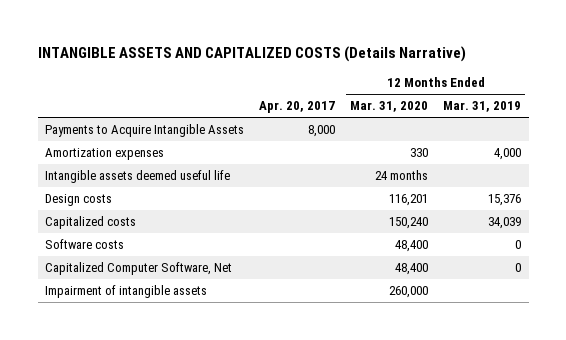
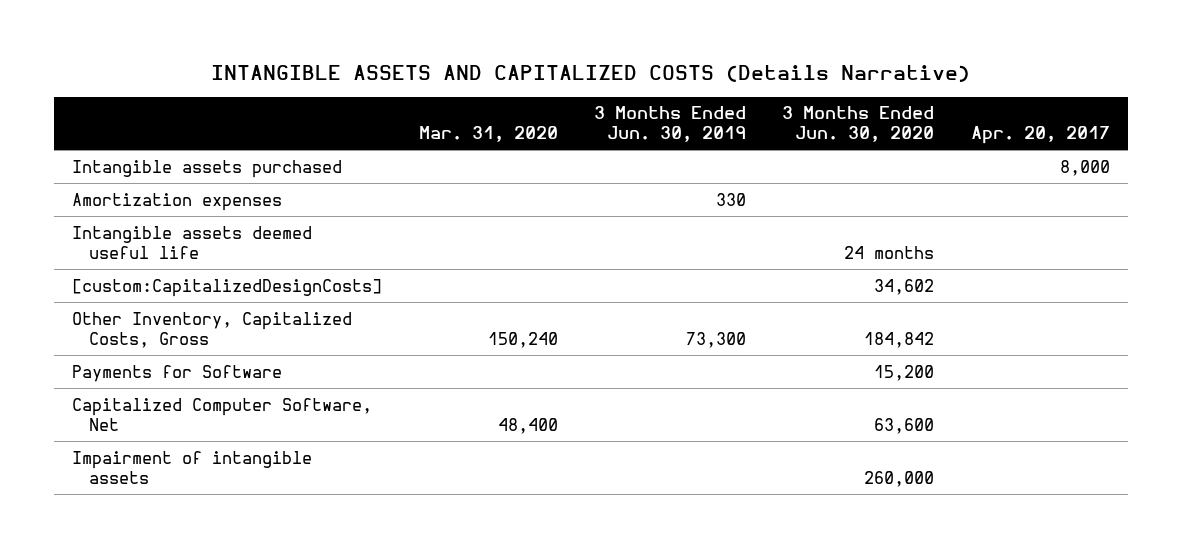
- | Apr. 20, 2017 | 12 Months Ended Mar. 31, 2020 | 12 Months Ended Mar. 31, 2019
+ | Mar. 31, 2020 | 3 Months Ended Jun. 30, 2019 | 3 Months Ended Jun. 30, 2020 | Apr. 20, 2017
- Payments to Acquire Intangible Assets | 8,000 | |
+ Intangible assets purchased | | | | 8,000
- Design costs | | 116,201 | 15,376
- Capitalized costs | | 150,240 | 34,039
- Software costs | | 48,400 | 0
+ [custom:CapitalizedDesignCosts] | | | 34,602 |
+ Other Inventory, Capitalized Costs, Gross | 150,240 | 73,300 | 184,842 |
+ Payments for Software | | | 15,200 |

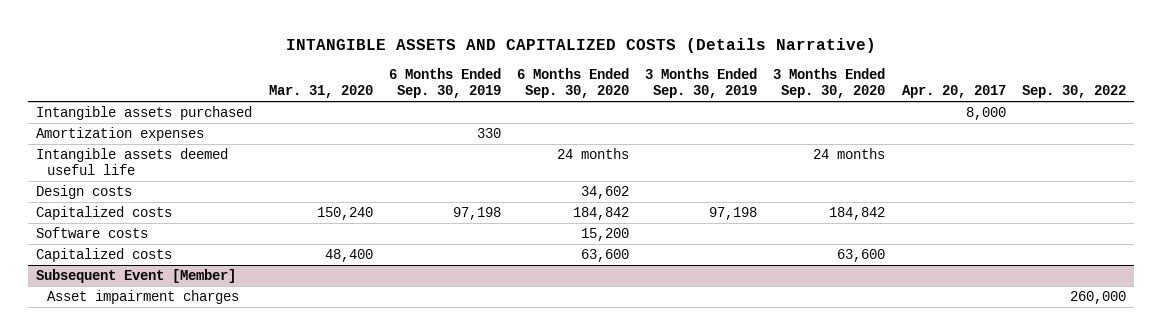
- | Mar. 31, 2020 | 3 Months Ended Jun. 30, 2019 | 3 Months Ended Jun. 30, 2020 | Apr. 20, 2017
+ | Mar. 31, 2020 | 6 Months Ended Sep. 30, 2019 | 6 Months Ended Sep. 30, 2020 | 3 Months Ended Sep. 30, 2019 | 3 Months Ended Sep. 30, 2020 | Apr. 20, 2017 | Sep. 30, 2022
- [custom:CapitalizedDesignCosts] | | | 34,602 |
- Other Inventory, Capitalized Costs, Gross | 150,240 | 73,300 | 184,842 |
- Payments for Software | | | 15,200 |
- Capitalized Computer Software, Net | 48,400 | | 63,600 |
- Impairment of intangible assets | | | 260,000 |
+ Design costs | | | 34,602 | | | |
+ Capitalized costs | 150,240 | 97,198 | 184,842 | 97,198 | 184,842 | |
+ Software costs | | | 15,200 | | | |
+ Capitalized costs | 48,400 | | 63,600 | | 63,600 | |
+ Subsequent Event [Member]
+ Asset impairment charges | | | | | | | 260,000

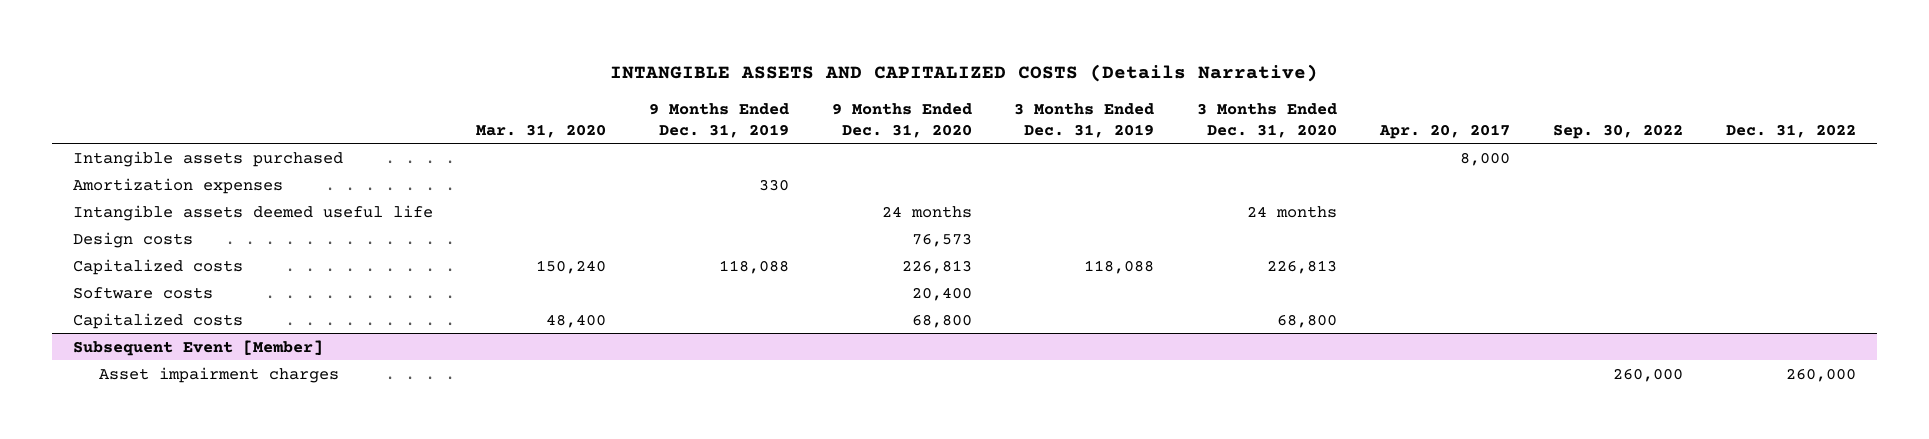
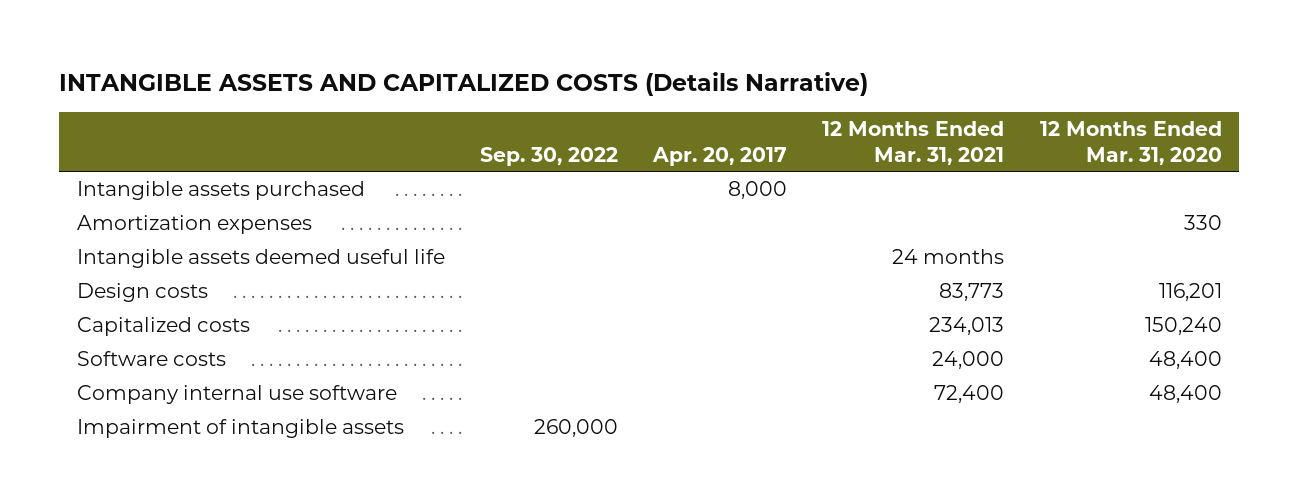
- | Mar. 31, 2020 | 9 Months Ended Dec. 31, 2019 | 9 Months Ended Dec. 31, 2020 | 3 Months Ended Dec. 31, 2019 | 3 Months Ended Dec. 31, 2020 | Apr. 20, 2017 | Sep. 30, 2022 | Dec. 31, 2022
+ | Sep. 30, 2022 | Apr. 20, 2017 | 12 Months Ended Mar. 31, 2021 | 12 Months Ended Mar. 31, 2020
- Capitalized costs | 48,400 | | 68,800 | | 68,800 | | |
- Subsequent Event [Member]
- Asset impairment charges | | | | | | | 260,000 | 260,000
+ Company internal use software | | | 72,400 | 48,400
+ Impairment of intangible assets | 260,000 | | |

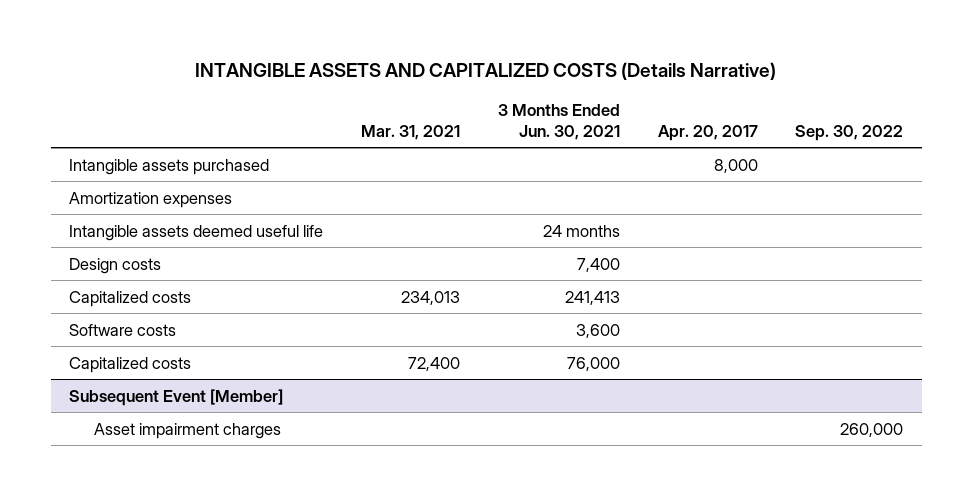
- | Sep. 30, 2022 | Apr. 20, 2017 | 12 Months Ended Mar. 31, 2021 | 12 Months Ended Mar. 31, 2020
+ | Mar. 31, 2021 | 3 Months Ended Jun. 30, 2021 | Apr. 20, 2017 | Sep. 30, 2022
- Company internal use software | | | 72,400 | 48,400
- Impairment of intangible assets | 260,000 | | |
+ Capitalized costs | 72,400 | 76,000 | |
+ Subsequent Event [Member]
+ Asset impairment charges | | | | 260,000

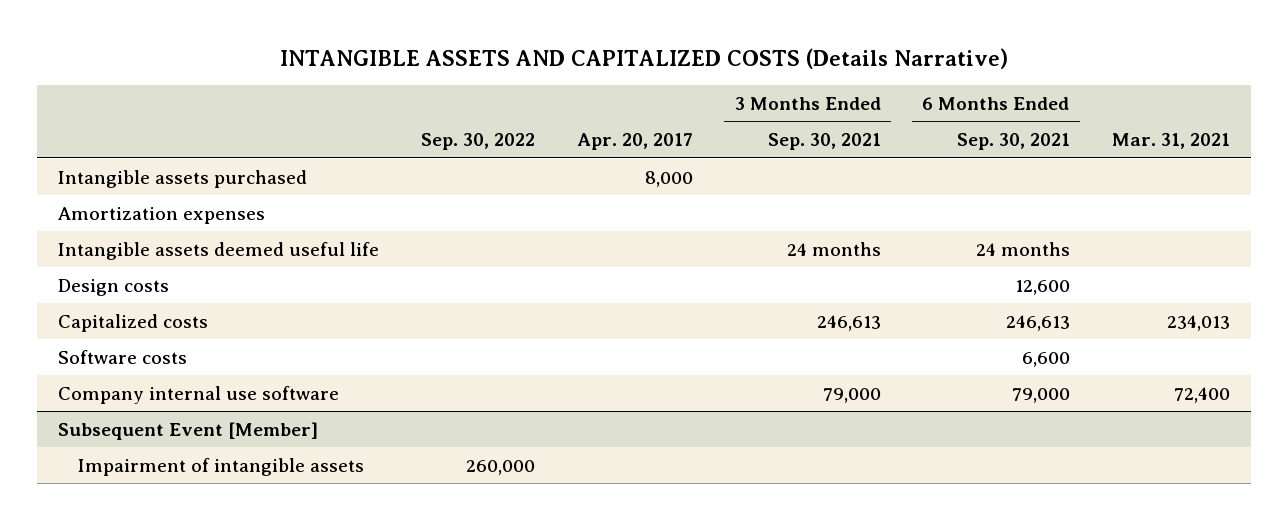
- | Mar. 31, 2021 | 3 Months Ended Jun. 30, 2021 | Apr. 20, 2017 | Sep. 30, 2022
+ | Sep. 30, 2022 | Apr. 20, 2017 | 3 Months Ended Sep. 30, 2021 | 6 Months Ended Sep. 30, 2021 | Mar. 31, 2021
- Capitalized costs | 72,400 | 76,000 | |
+ Company internal use software | | | 79,000 | 79,000 | 72,400
@ Subsequent Event [Member]
- Asset impairment charges | | | | 260,000
+ Impairment of intangible assets | 260,000 | | | |

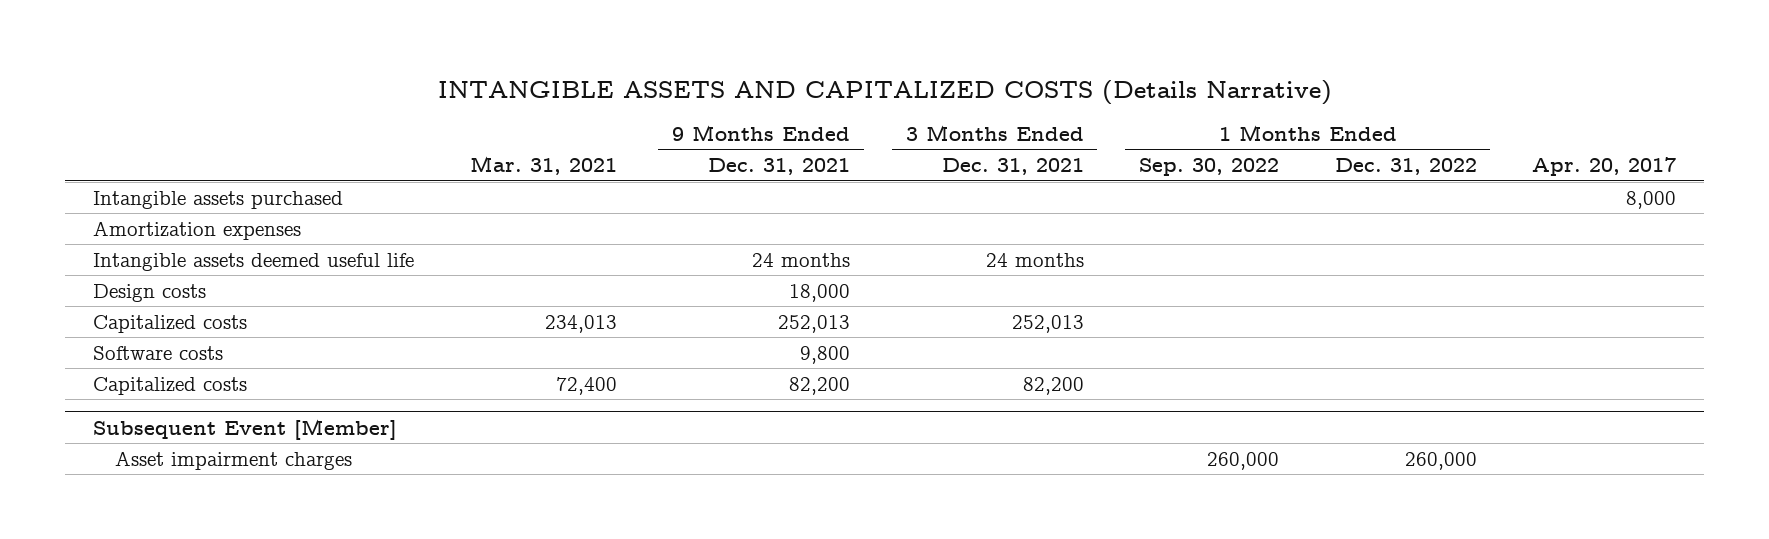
- | Sep. 30, 2022 | Apr. 20, 2017 | 3 Months Ended Sep. 30, 2021 | 6 Months Ended Sep. 30, 2021 | Mar. 31, 2021
+ | Mar. 31, 2021 | 9 Months Ended Dec. 31, 2021 | 3 Months Ended Dec. 31, 2021 | 1 Months Ended Sep. 30, 2022 | 1 Months Ended Dec. 31, 2022 | Apr. 20, 2017
- Company internal use software | | | 79,000 | 79,000 | 72,400
+ Capitalized costs | 72,400 | 82,200 | 82,200 | | |
@ Subsequent Event [Member]
- Impairment of intangible assets | 260,000 | | | |
+ Asset impairment charges | | | | 260,000 | 260,000 |

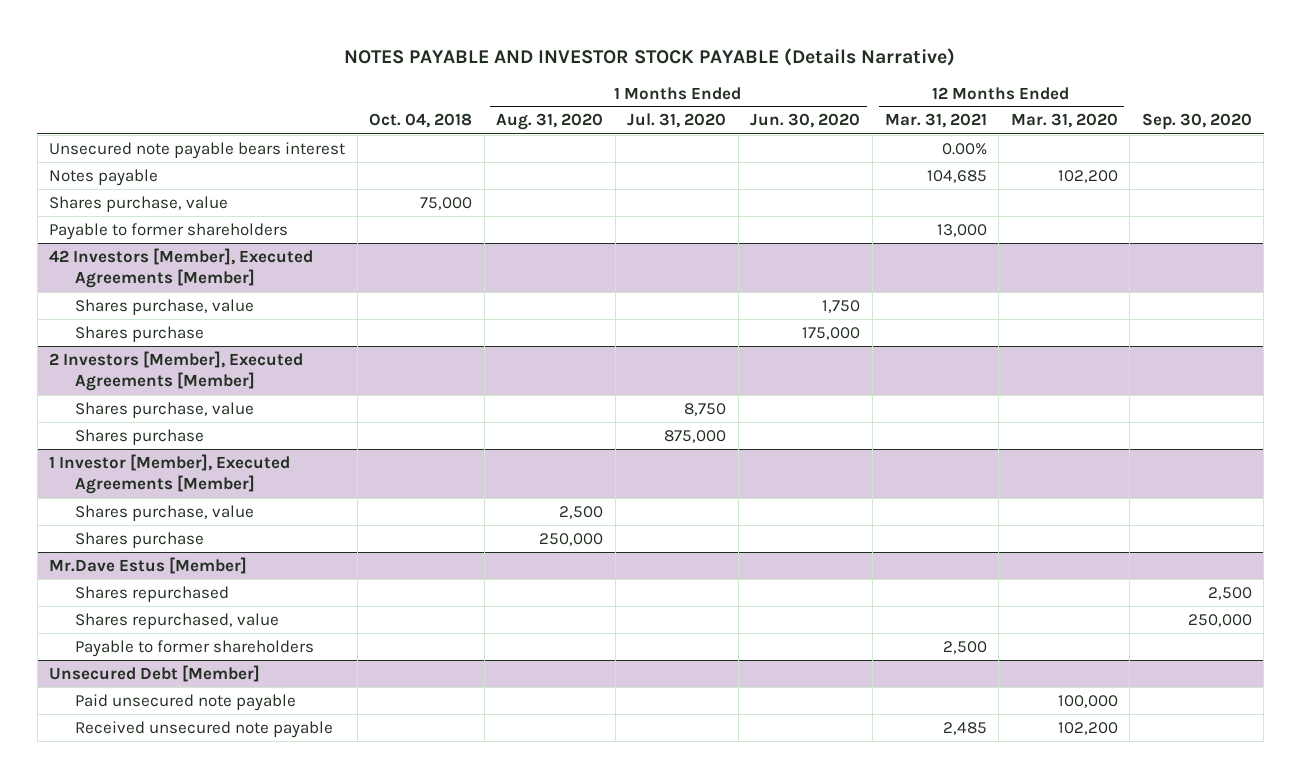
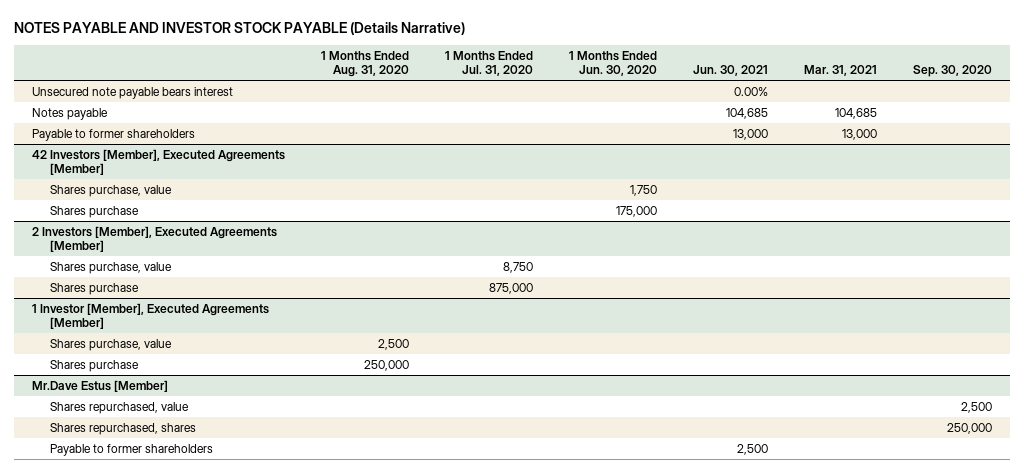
- | Oct. 04, 2018 | 1 Months Ended Aug. 31, 2020 | 1 Months Ended Jul. 31, 2020 | 1 Months Ended Jun. 30, 2020 | 12 Months Ended Mar. 31, 2021 | 12 Months Ended Mar. 31, 2020 | Sep. 30, 2020
+ | 1 Months Ended Aug. 31, 2020 | 1 Months Ended Jul. 31, 2020 | 1 Months Ended Jun. 30, 2020 | Jun. 30, 2021 | Mar. 31, 2021 | Sep. 30, 2020
- Shares purchase, value | 75,000 | | | | | |
@ Mr.Dave Estus [Member]
- Shares repurchased | | | | | | | 2,500
- Shares repurchased, value | | | | | | | 250,000
+ Shares repurchased, value | | | | | | 2,500
+ Shares repurchased, shares | | | | | | 250,000
- Unsecured Debt [Member]
- Paid unsecured note payable | | | | | | 100,000 |
- Received unsecured note payable | | | | | 2,485 | 102,200 |

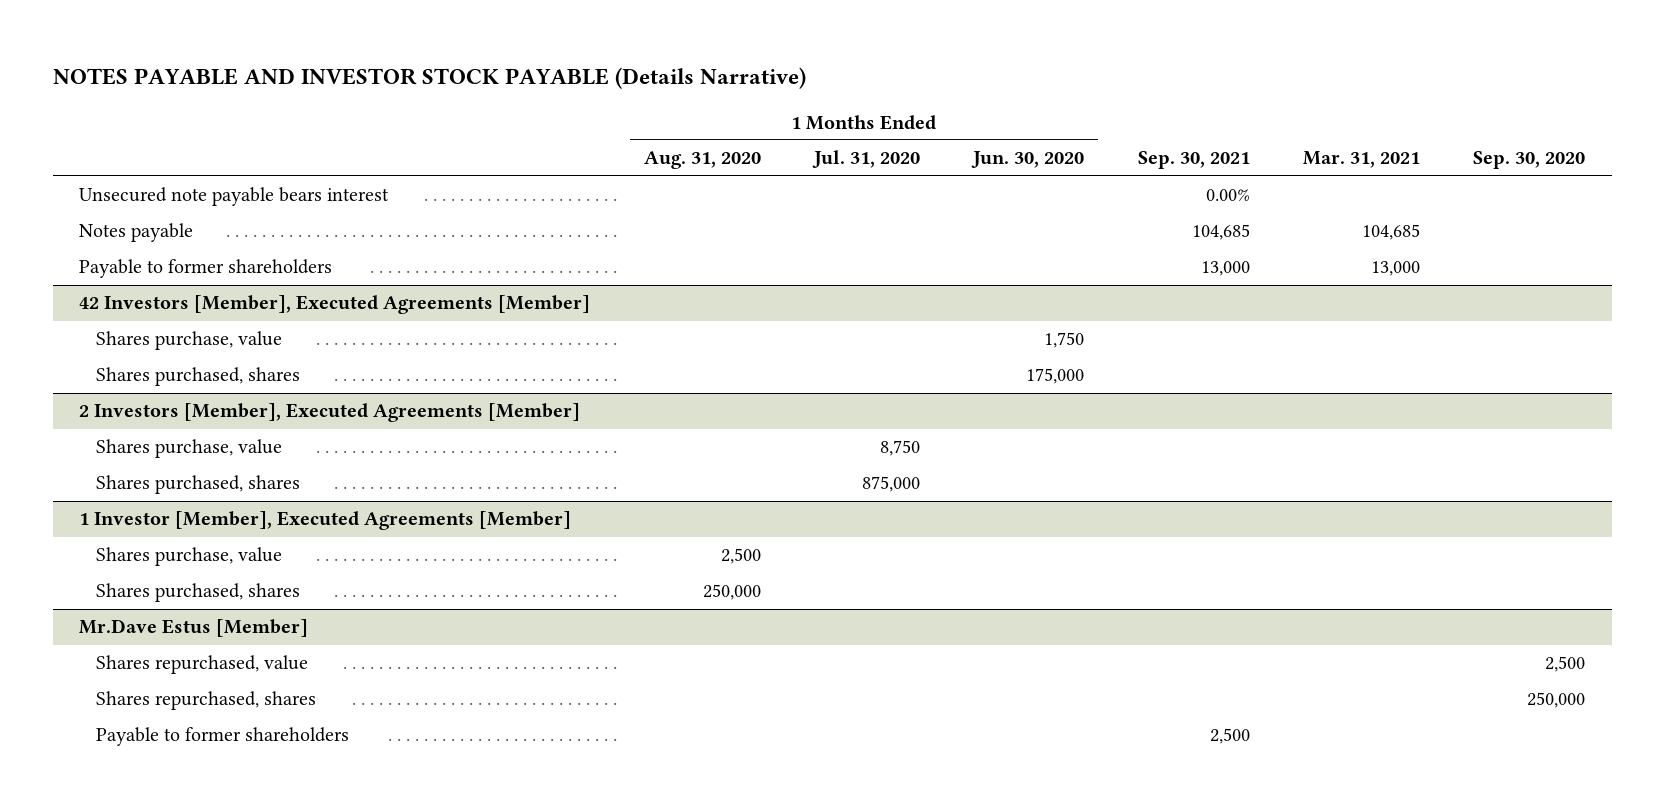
- | 1 Months Ended Aug. 31, 2020 | 1 Months Ended Jul. 31, 2020 | 1 Months Ended Jun. 30, 2020 | Jun. 30, 2021 | Mar. 31, 2021 | Sep. 30, 2020
+ | 1 Months Ended Aug. 31, 2020 | 1 Months Ended Jul. 31, 2020 | 1 Months Ended Jun. 30, 2020 | Sep. 30, 2021 | Mar. 31, 2021 | Sep. 30, 2020
@ 42 Investors [Member], Executed Agreements [Member]
- Shares purchase | | | 175,000 | | |
+ Shares purchased, shares | | | 175,000 | | |
@ 2 Investors [Member], Executed Agreements [Member]
- Shares purchase | | 875,000 | | | |
+ Shares purchased, shares | | 875,000 | | | |
@ 1 Investor [Member], Executed Agreements [Member]
- Shares purchase | 250,000 | | | | |
+ Shares purchased, shares | 250,000 | | | | |

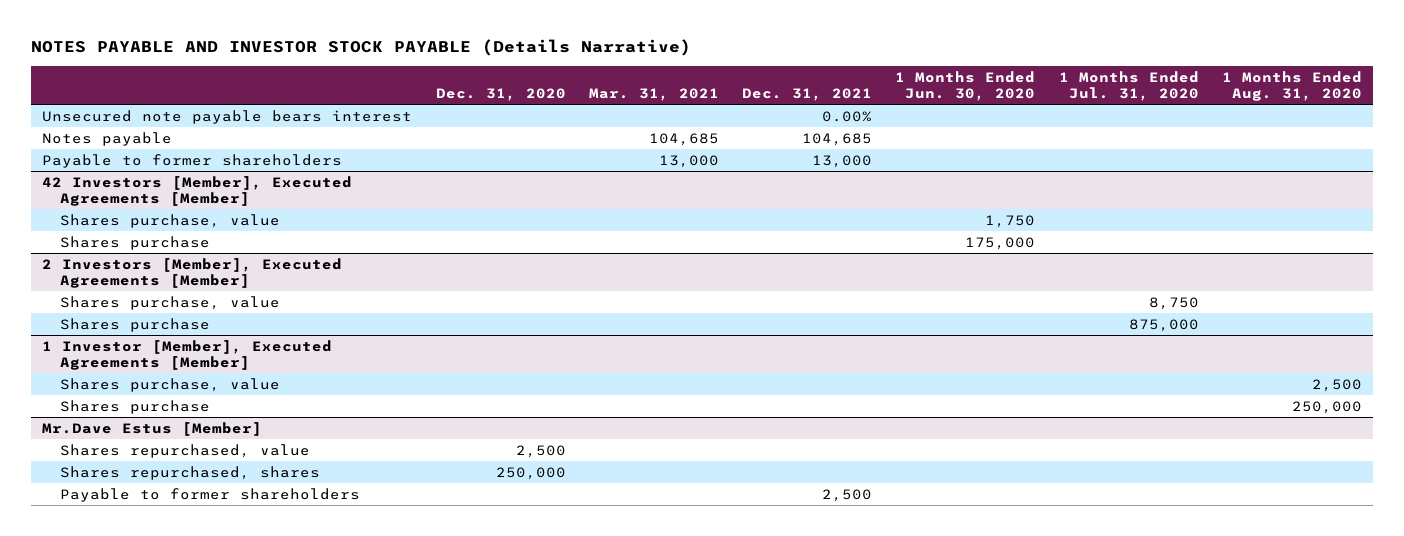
- | 1 Months Ended Aug. 31, 2020 | 1 Months Ended Jul. 31, 2020 | 1 Months Ended Jun. 30, 2020 | Sep. 30, 2021 | Mar. 31, 2021 | Sep. 30, 2020
+ | Dec. 31, 2020 | Mar. 31, 2021 | Dec. 31, 2021 | 1 Months Ended Jun. 30, 2020 | 1 Months Ended Jul. 31, 2020 | 1 Months Ended Aug. 31, 2020
@ 42 Investors [Member], Executed Agreements [Member]
- Shares purchased, shares | | | 175,000 | | |
+ Shares purchase | | | | 175,000 | |
@ 2 Investors [Member], Executed Agreements [Member]
- Shares purchased, shares | | 875,000 | | | |
+ Shares purchase | | | | | 875,000 |
@ 1 Investor [Member], Executed Agreements [Member]
- Shares purchased, shares | 250,000 | | | | |
+ Shares purchase | | | | | | 250,000

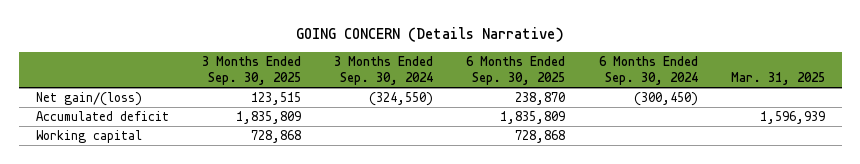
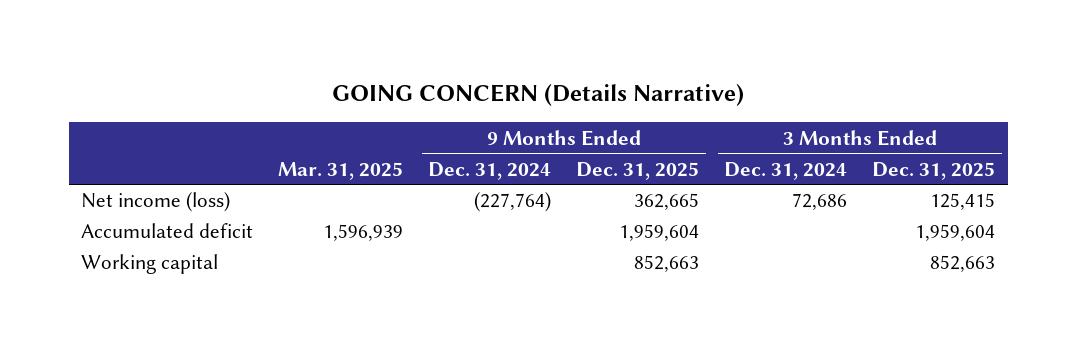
- | 3 Months Ended Sep. 30, 2025 | 3 Months Ended Sep. 30, 2024 | 6 Months Ended Sep. 30, 2025 | 6 Months Ended Sep. 30, 2024 | Mar. 31, 2025
+ | Mar. 31, 2025 | 9 Months Ended Dec. 31, 2024 | 9 Months Ended Dec. 31, 2025 | 3 Months Ended Dec. 31, 2024 | 3 Months Ended Dec. 31, 2025
- Net gain/(loss) | 123,515 | (324,550) | 238,870 | (300,450) |
+ Net income (loss) | | (227,764) | 362,665 | 72,686 | 125,415

